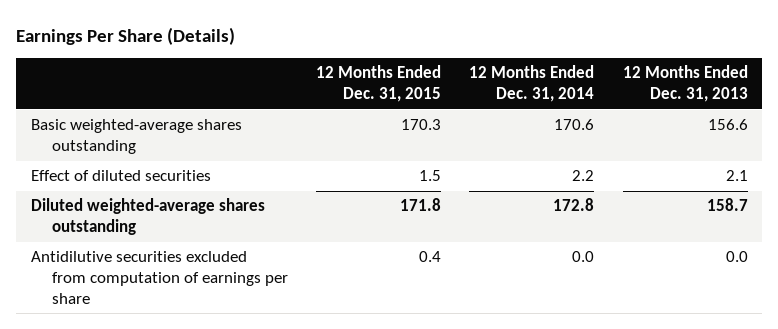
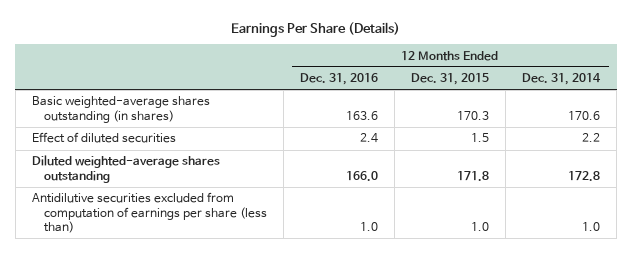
- | 12 Months Ended Dec. 31, 2015 | 12 Months Ended Dec. 31, 2014 | 12 Months Ended Dec. 31, 2013
+ | 12 Months Ended Dec. 31, 2016 | 12 Months Ended Dec. 31, 2015 | 12 Months Ended Dec. 31, 2014
- Basic weighted-average shares outstanding | 170.3 | 170.6 | 156.6
+ Basic weighted-average shares outstanding (in shares) | 163.6 | 170.3 | 170.6
- Antidilutive securities excluded from computation of earnings per share | 0.4 | 0.0 | 0.0
+ Antidilutive securities excluded from computation of earnings per share (less than) | 1.0 | 1.0 | 1.0

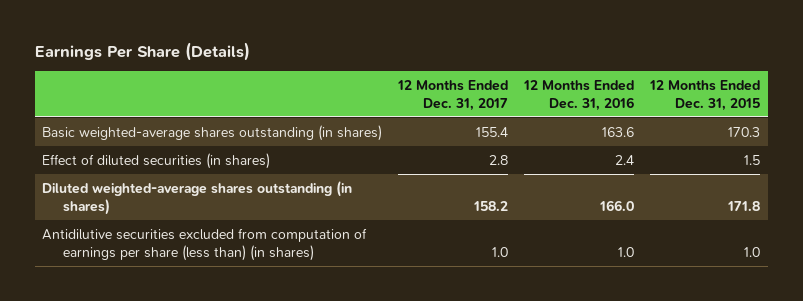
- | 12 Months Ended Dec. 31, 2016 | 12 Months Ended Dec. 31, 2015 | 12 Months Ended Dec. 31, 2014
+ | 12 Months Ended Dec. 31, 2017 | 12 Months Ended Dec. 31, 2016 | 12 Months Ended Dec. 31, 2015
- Effect of diluted securities | 2.4 | 1.5 | 2.2
- Diluted weighted-average shares outstanding | 166.0 | 171.8 | 172.8
- Antidilutive securities excluded from computation of earnings per share (less than) | 1.0 | 1.0 | 1.0
+ Effect of diluted securities (in shares) | 2.8 | 2.4 | 1.5
+ Diluted weighted-average shares outstanding (in shares) | 158.2 | 166.0 | 171.8
+ Antidilutive securities excluded from computation of earnings per share (less than) (in shares) | 1.0 | 1.0 | 1.0

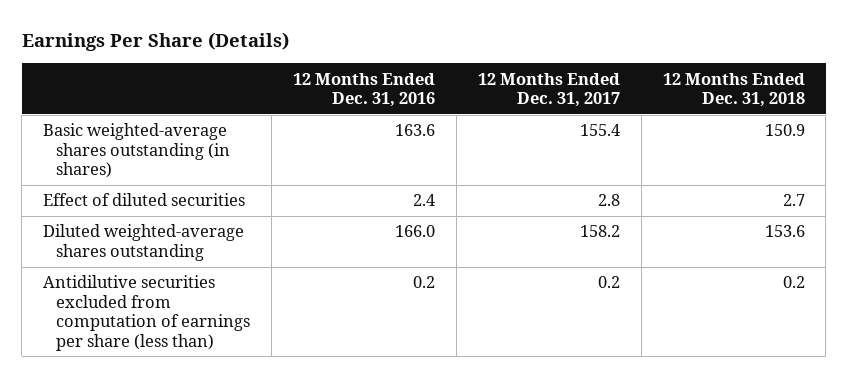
- | 12 Months Ended Dec. 31, 2017 | 12 Months Ended Dec. 31, 2016 | 12 Months Ended Dec. 31, 2015
+ | 12 Months Ended Dec. 31, 2016 | 12 Months Ended Dec. 31, 2017 | 12 Months Ended Dec. 31, 2018
- Effect of diluted securities (in shares) | 2.8 | 2.4 | 1.5
- Diluted weighted-average shares outstanding (in shares) | 158.2 | 166.0 | 171.8
- Antidilutive securities excluded from computation of earnings per share (less than) (in shares) | 1.0 | 1.0 | 1.0
+ Effect of diluted securities | 2.4 | 2.8 | 2.7
+ Diluted weighted-average shares outstanding | 166.0 | 158.2 | 153.6
+ Antidilutive securities excluded from computation of earnings per share (less than) | 0.2 | 0.2 | 0.2

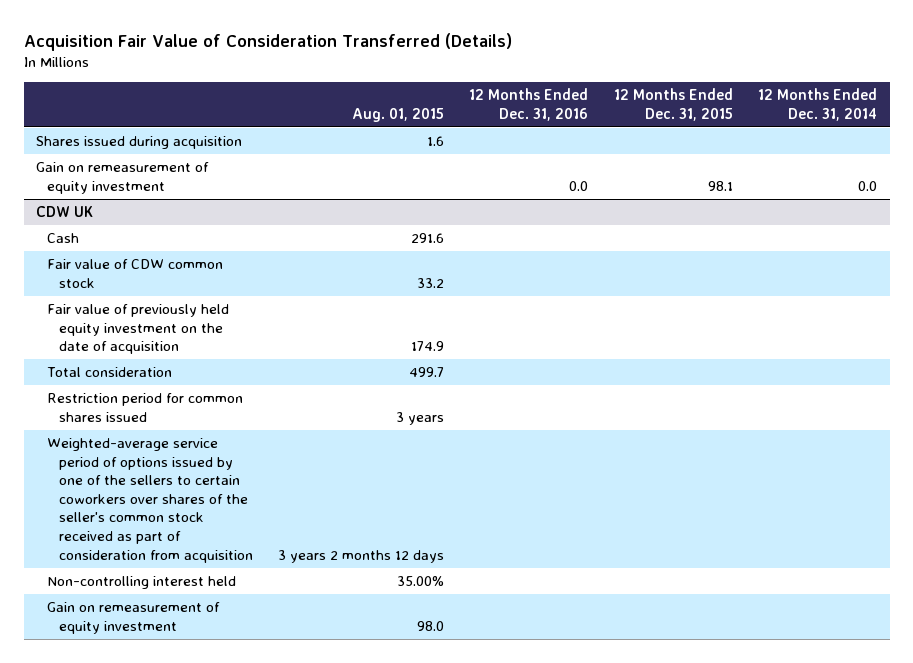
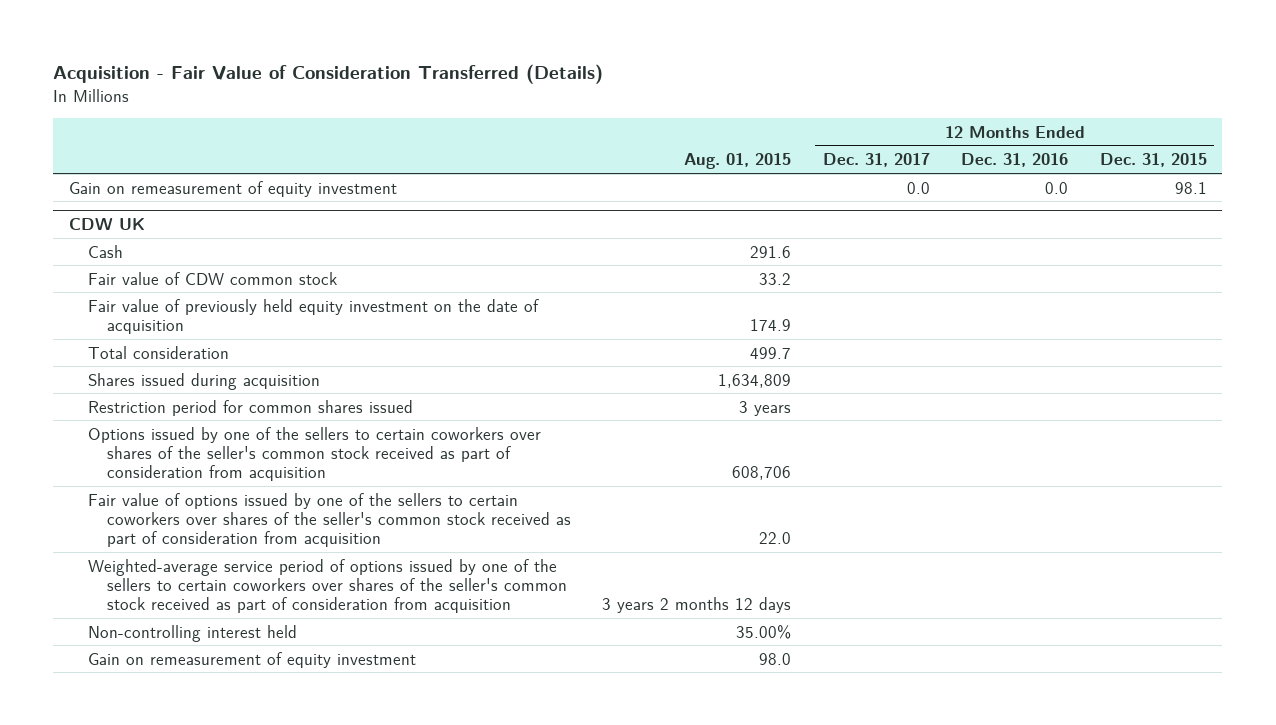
- Acquisition Fair Value of Consideration Transferred (Details)
+ Acquisition - Fair Value of Consideration Transferred (Details)
- | Aug. 01, 2015 | 12 Months Ended Dec. 31, 2016 | 12 Months Ended Dec. 31, 2015 | 12 Months Ended Dec. 31, 2014
+ | Aug. 01, 2015 | 12 Months Ended Dec. 31, 2017 | 12 Months Ended Dec. 31, 2016 | 12 Months Ended Dec. 31, 2015
- Shares issued during acquisition | 1.6 | | |
@ CDW UK
+ Shares issued during acquisition | 1,634,809 | | |
+ Options issued by one of the sellers to certain coworkers over shares of the seller's common stock received as part of consideration from acquisition | 608,706 | | |
+ Fair value of options issued by one of the sellers to certain coworkers over shares of the seller's common stock received as part of consideration from acquisition | 22.0 | | |

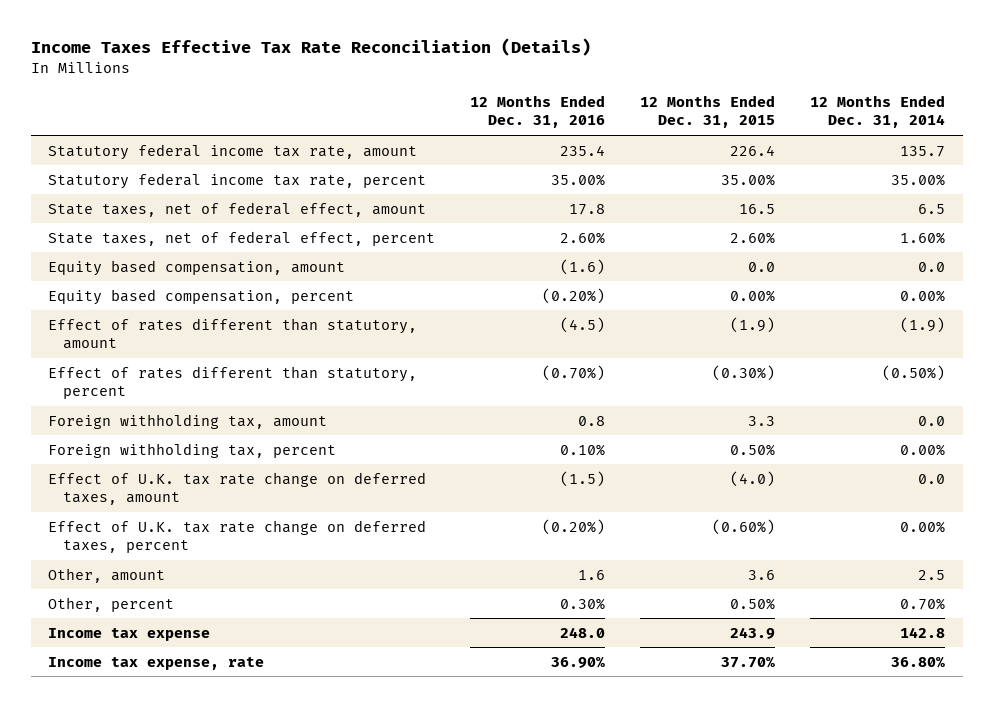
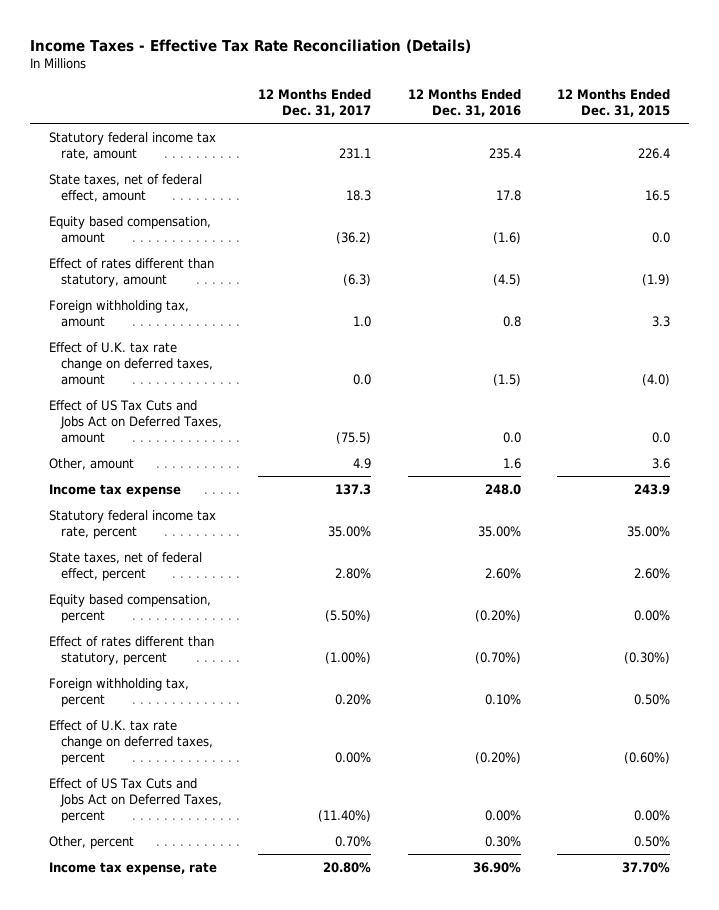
- Income Taxes Effective Tax Rate Reconciliation (Details)
+ Income Taxes - Effective Tax Rate Reconciliation (Details)
- | 12 Months Ended Dec. 31, 2016 | 12 Months Ended Dec. 31, 2015 | 12 Months Ended Dec. 31, 2014
+ | 12 Months Ended Dec. 31, 2017 | 12 Months Ended Dec. 31, 2016 | 12 Months Ended Dec. 31, 2015
+ Effect of US Tax Cuts and Jobs Act on Deferred Taxes, amount | (75.5) | 0.0 | 0.0
moved down: Statutory federal income tax rate, percent | 35.00% | 35.00% | 35.00%
moved down: State taxes, net of federal effect, percent | 2.80% | 2.60% | 2.60%
moved down: Equity based compensation, percent | (5.50%) | (0.20%) | 0.00%
moved down: Effect of rates different than statutory, percent | (1.00%) | (0.70%) | (0.30%)
moved down: Foreign withholding tax, percent | 0.20% | 0.10% | 0.50%
moved down: Effect of U.K. tax rate change on deferred taxes, percent | 0.00% | (0.20%) | (0.60%)
+ Effect of US Tax Cuts and Jobs Act on Deferred Taxes, percent | (11.40%) | 0.00% | 0.00%
moved down: Other, percent | 0.70% | 0.30% | 0.50%

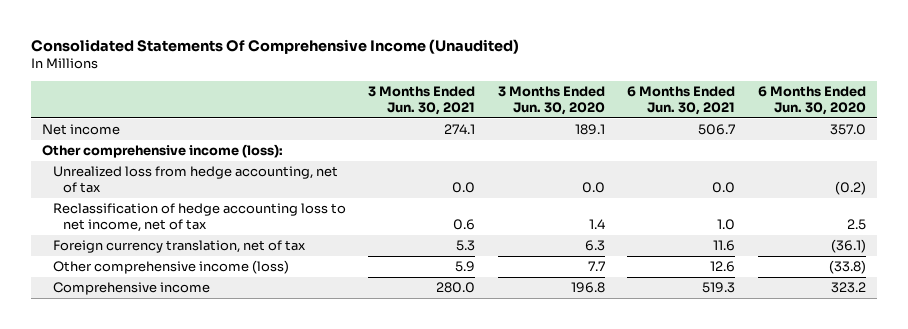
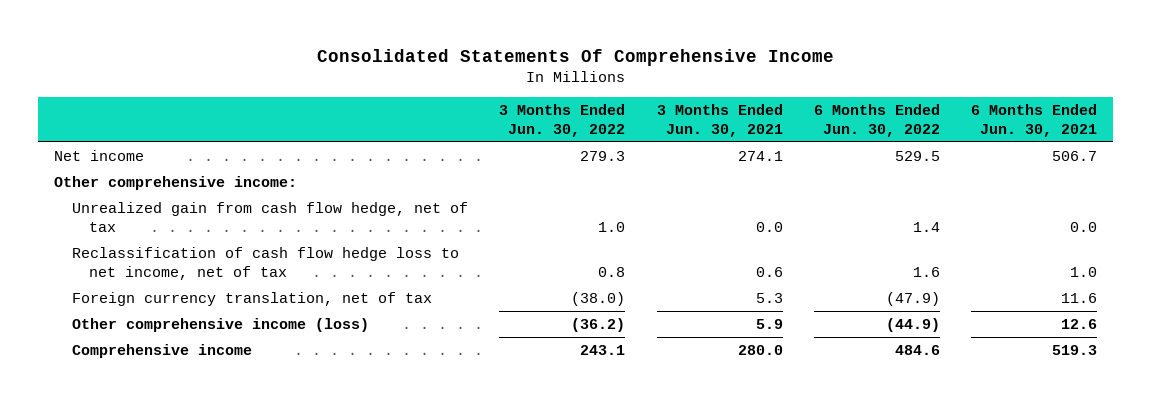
- Consolidated Statements Of Comprehensive Income (Unaudited)
+ Consolidated Statements Of Comprehensive Income
- | 3 Months Ended Jun. 30, 2021 | 3 Months Ended Jun. 30, 2020 | 6 Months Ended Jun. 30, 2021 | 6 Months Ended Jun. 30, 2020
+ | 3 Months Ended Jun. 30, 2022 | 3 Months Ended Jun. 30, 2021 | 6 Months Ended Jun. 30, 2022 | 6 Months Ended Jun. 30, 2021
- Other comprehensive income (loss):
- Unrealized loss from hedge accounting, net of tax | 0.0 | 0.0 | 0.0 | (0.2)
- Reclassification of hedge accounting loss to net income, net of tax | 0.6 | 1.4 | 1.0 | 2.5
+ Other comprehensive income:
+ Unrealized gain from cash flow hedge, net of tax | 1.0 | 0.0 | 1.4 | 0.0
+ Reclassification of cash flow hedge loss to net income, net of tax | 0.8 | 0.6 | 1.6 | 1.0

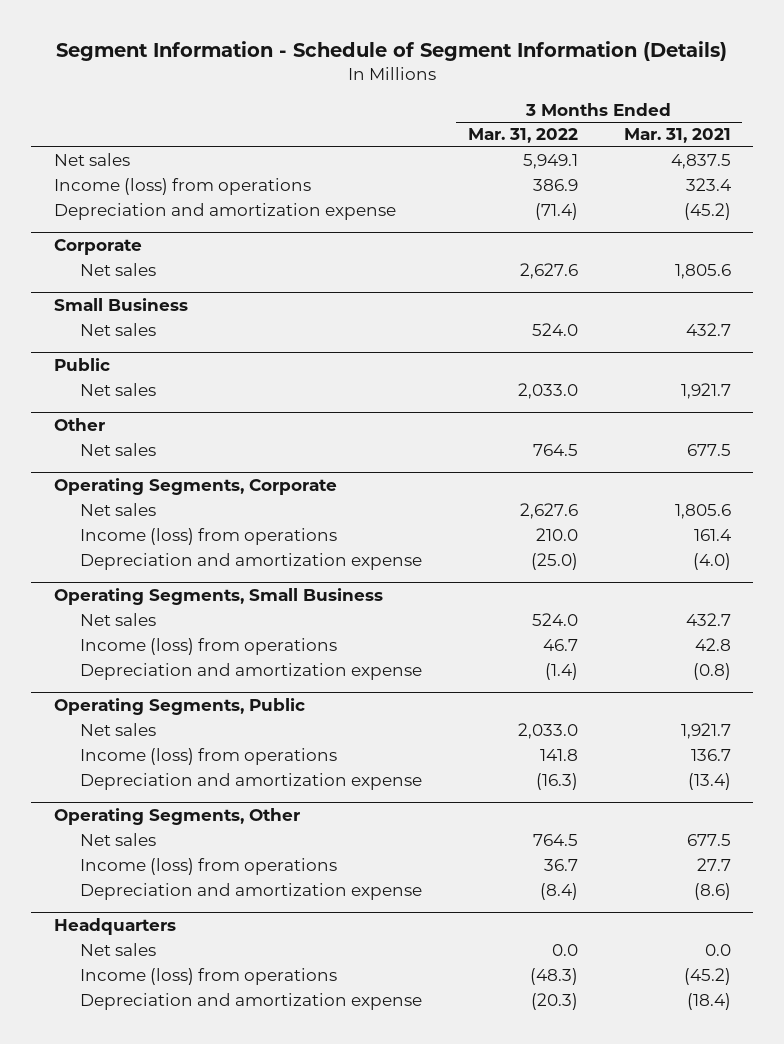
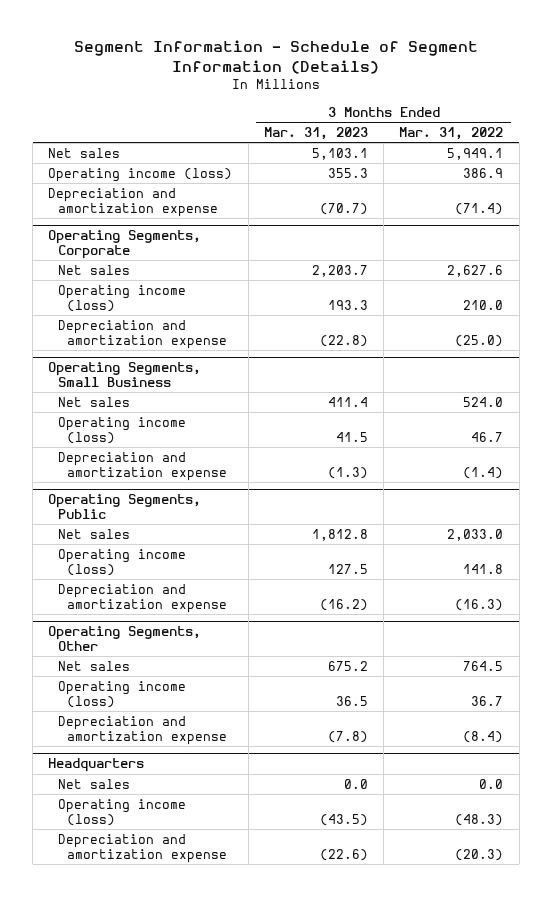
- | 3 Months Ended Mar. 31, 2022 | 3 Months Ended Mar. 31, 2021
+ | 3 Months Ended Mar. 31, 2023 | 3 Months Ended Mar. 31, 2022
- Income (loss) from operations | 386.9 | 323.4
+ Operating income (loss) | 355.3 | 386.9
- Corporate
- Net sales | 2,627.6 | 1,805.6
- Small Business
- Net sales | 524.0 | 432.7
- Public
- Net sales | 2,033.0 | 1,921.7
- Other
- Net sales | 764.5 | 677.5
@ Operating Segments, Corporate
- Income (loss) from operations | 210.0 | 161.4
+ Operating income (loss) | 193.3 | 210.0
@ Operating Segments, Small Business
- Income (loss) from operations | 46.7 | 42.8
+ Operating income (loss) | 41.5 | 46.7
@ Operating Segments, Public
- Income (loss) from operations | 141.8 | 136.7
+ Operating income (loss) | 127.5 | 141.8
@ Operating Segments, Other
- Income (loss) from operations | 36.7 | 27.7
+ Operating income (loss) | 36.5 | 36.7
@ Headquarters
- Income (loss) from operations | (48.3) | (45.2)
+ Operating income (loss) | (43.5) | (48.3)

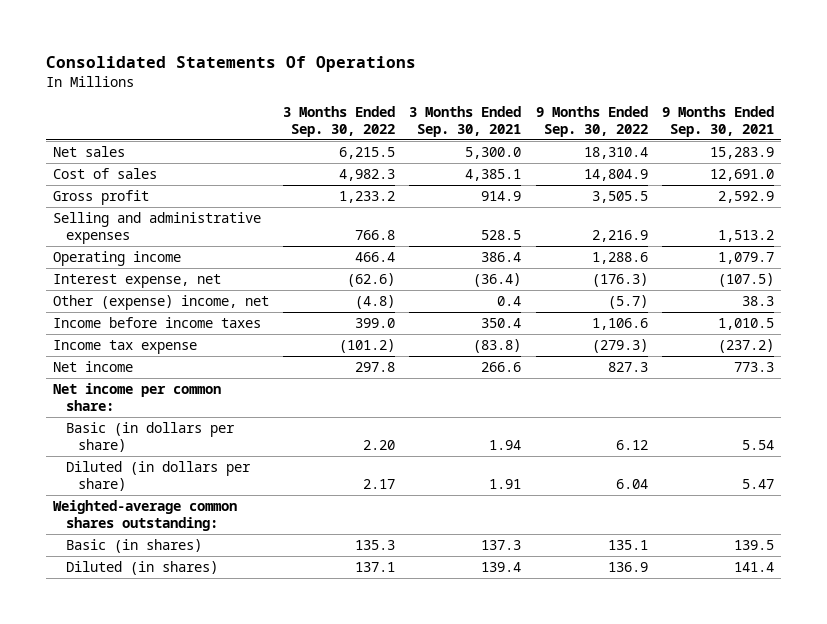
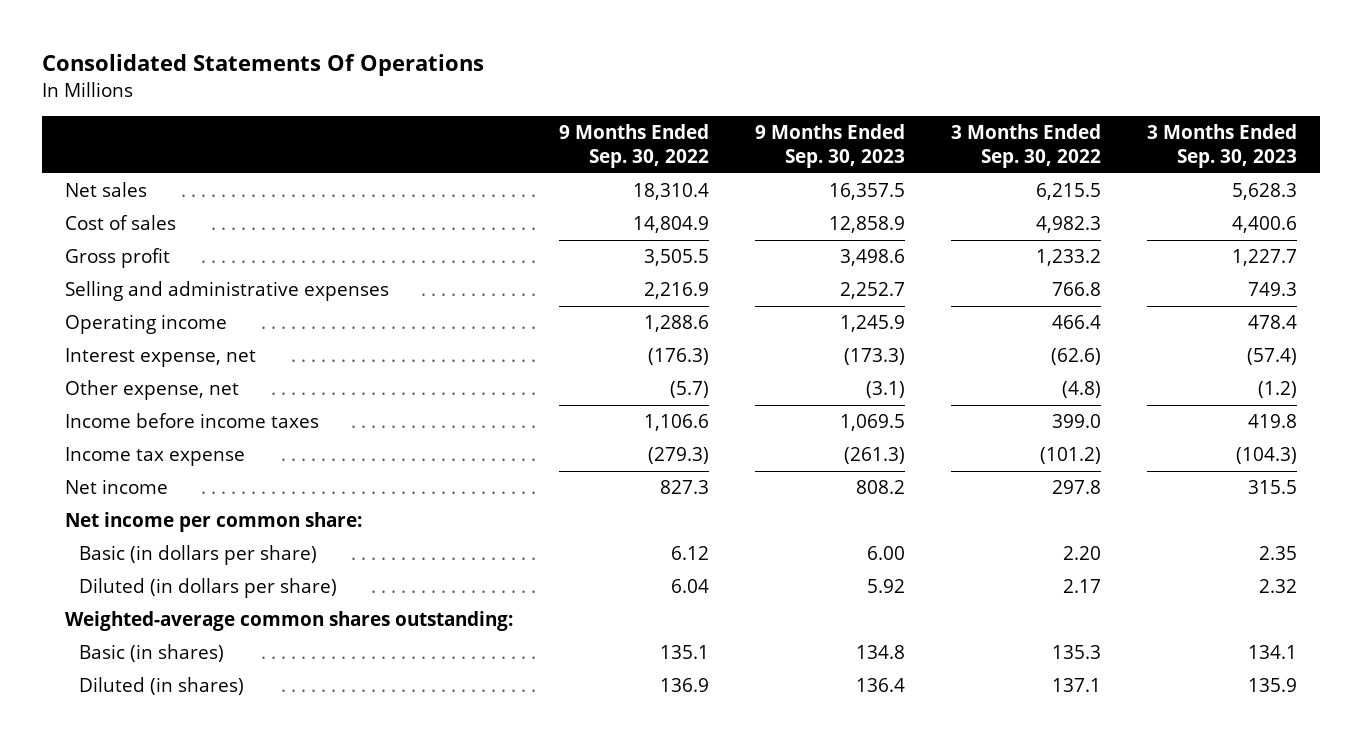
- | 3 Months Ended Sep. 30, 2022 | 3 Months Ended Sep. 30, 2021 | 9 Months Ended Sep. 30, 2022 | 9 Months Ended Sep. 30, 2021
+ | 9 Months Ended Sep. 30, 2022 | 9 Months Ended Sep. 30, 2023 | 3 Months Ended Sep. 30, 2022 | 3 Months Ended Sep. 30, 2023
- Other (expense) income, net | (4.8) | 0.4 | (5.7) | 38.3
+ Other expense, net | (5.7) | (3.1) | (4.8) | (1.2)

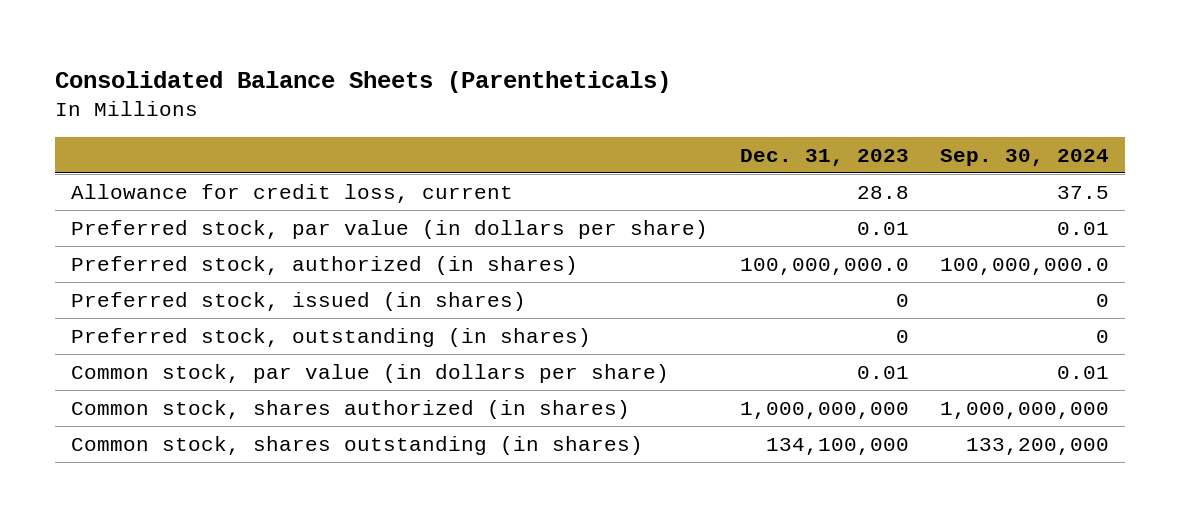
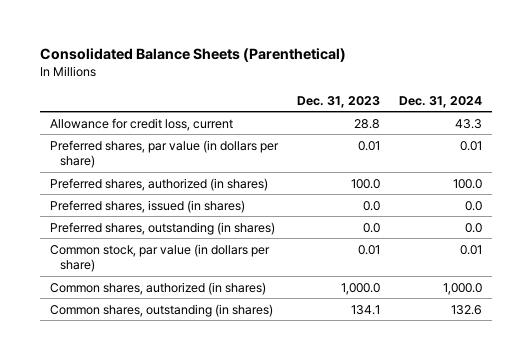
- Consolidated Balance Sheets (Parentheticals)
+ Consolidated Balance Sheets (Parenthetical)
- | Dec. 31, 2023 | Sep. 30, 2024
+ | Dec. 31, 2023 | Dec. 31, 2024
- Preferred stock, par value (in dollars per share) | 0.01 | 0.01
- Preferred stock, authorized (in shares) | 100,000,000.0 | 100,000,000.0
- Preferred stock, issued (in shares) | 0 | 0
- Preferred stock, outstanding (in shares) | 0 | 0
+ Preferred shares, par value (in dollars per share) | 0.01 | 0.01
+ Preferred shares, authorized (in shares) | 100.0 | 100.0
+ Preferred shares, issued (in shares) | 0.0 | 0.0
+ Preferred shares, outstanding (in shares) | 0.0 | 0.0
- Common stock, shares authorized (in shares) | 1,000,000,000 | 1,000,000,000
- Common stock, shares outstanding (in shares) | 134,100,000 | 133,200,000
+ Common shares, authorized (in shares) | 1,000.0 | 1,000.0
+ Common shares, outstanding (in shares) | 134.1 | 132.6

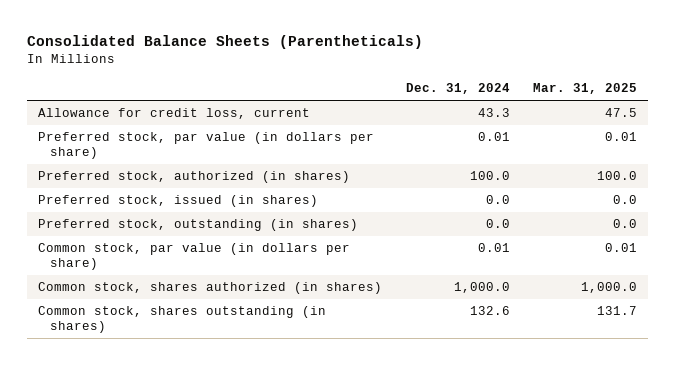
- Consolidated Balance Sheets (Parenthetical)
+ Consolidated Balance Sheets (Parentheticals)
- | Dec. 31, 2023 | Dec. 31, 2024
+ | Dec. 31, 2024 | Mar. 31, 2025
- Preferred shares, par value (in dollars per share) | 0.01 | 0.01
- Preferred shares, authorized (in shares) | 100.0 | 100.0
- Preferred shares, issued (in shares) | 0.0 | 0.0
- Preferred shares, outstanding (in shares) | 0.0 | 0.0
+ Preferred stock, par value (in dollars per share) | 0.01 | 0.01
+ Preferred stock, authorized (in shares) | 100.0 | 100.0
+ Preferred stock, issued (in shares) | 0.0 | 0.0
+ Preferred stock, outstanding (in shares) | 0.0 | 0.0
- Common shares, authorized (in shares) | 1,000.0 | 1,000.0
- Common shares, outstanding (in shares) | 134.1 | 132.6
+ Common stock, shares authorized (in shares) | 1,000.0 | 1,000.0
+ Common stock, shares outstanding (in shares) | 132.6 | 131.7

